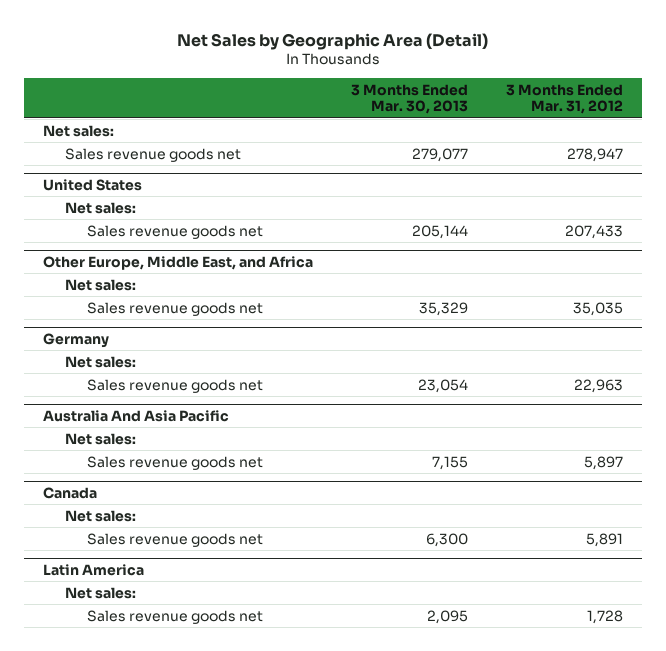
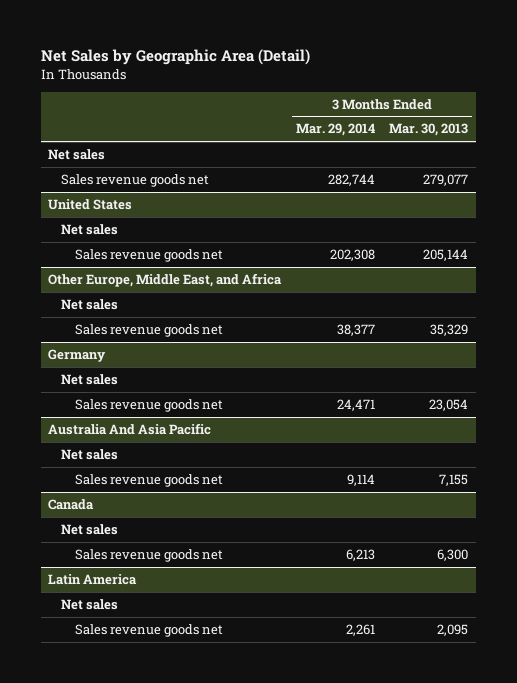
- | 3 Months Ended Mar. 30, 2013 | 3 Months Ended Mar. 31, 2012
+ | 3 Months Ended Mar. 29, 2014 | 3 Months Ended Mar. 30, 2013
- Net sales:
+ Net sales
@ United States
- Net sales:
+ Net sales
@ Other Europe, Middle East, and Africa
- Net sales:
+ Net sales
@ Germany
- Net sales:
+ Net sales
@ Australia And Asia Pacific
- Net sales:
+ Net sales
@ Canada
- Net sales:
+ Net sales
@ Latin America
- Net sales:
+ Net sales

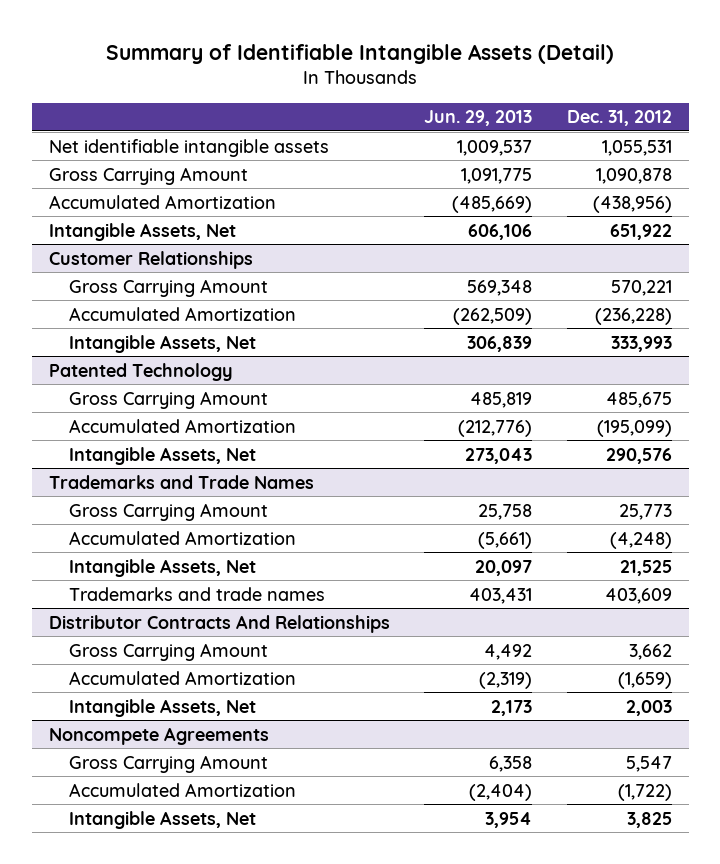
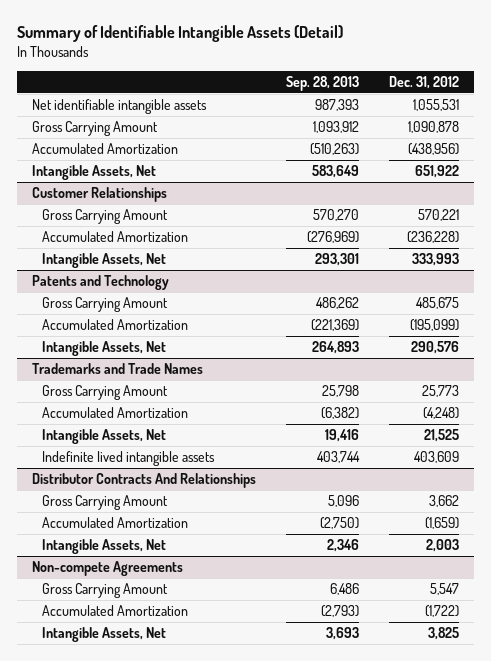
- | Jun. 29, 2013 | Dec. 31, 2012
+ | Sep. 28, 2013 | Dec. 31, 2012
- Patented Technology
+ Patents and Technology
@ Trademarks and Trade Names
- Trademarks and trade names | 403,431 | 403,609
+ Indefinite lived intangible assets | 403,744 | 403,609
- Noncompete Agreements
+ Non-compete Agreements

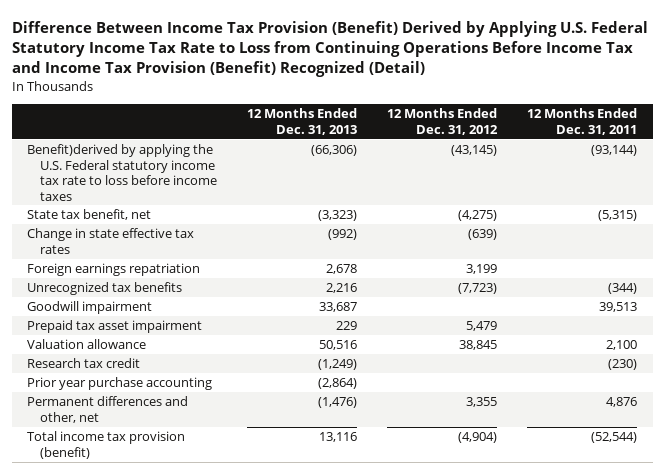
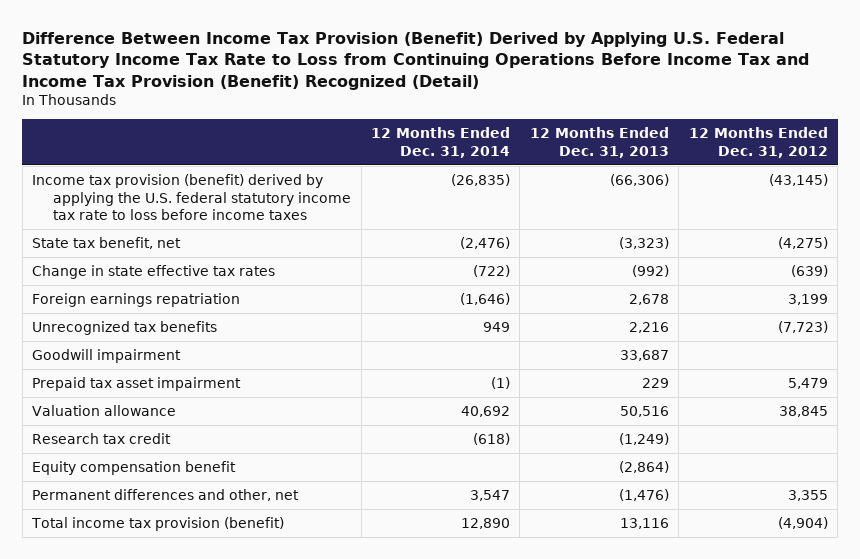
- | 12 Months Ended Dec. 31, 2013 | 12 Months Ended Dec. 31, 2012 | 12 Months Ended Dec. 31, 2011
+ | 12 Months Ended Dec. 31, 2014 | 12 Months Ended Dec. 31, 2013 | 12 Months Ended Dec. 31, 2012
- Benefit)derived by applying the U.S. Federal statutory income tax rate to loss before income taxes | (66,306) | (43,145) | (93,144)
+ Income tax provision (benefit) derived by applying the U.S. federal statutory income tax rate to loss before income taxes | (26,835) | (66,306) | (43,145)
- Prior year purchase accounting | (2,864) | |
+ Equity compensation benefit | | (2,864) |

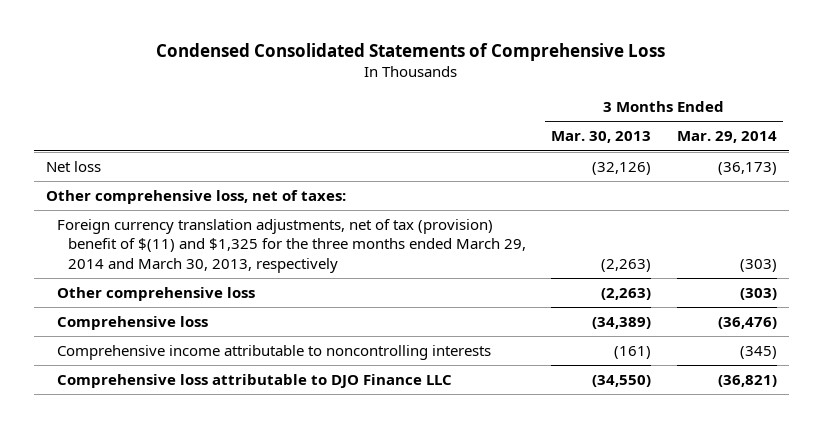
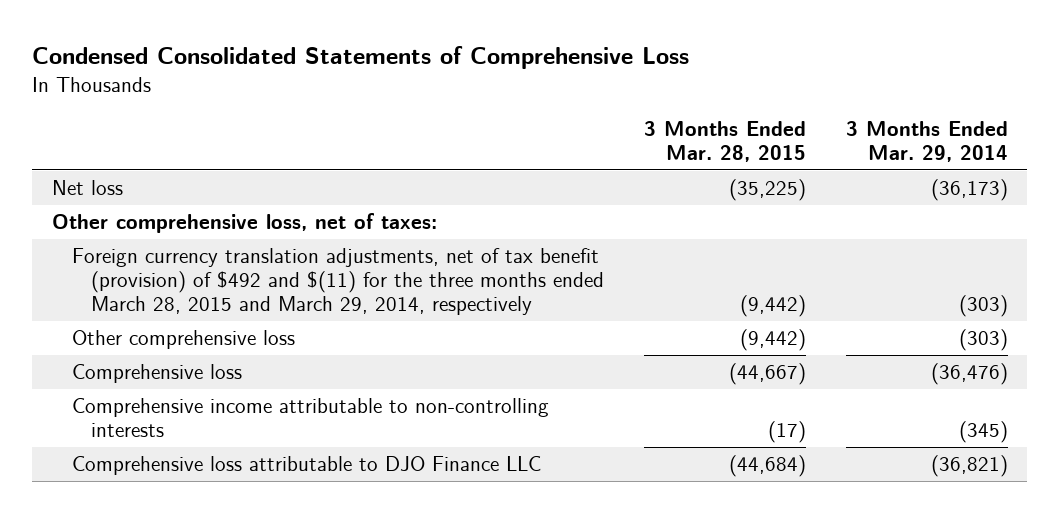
- | 3 Months Ended Mar. 30, 2013 | 3 Months Ended Mar. 29, 2014
+ | 3 Months Ended Mar. 28, 2015 | 3 Months Ended Mar. 29, 2014
- Foreign currency translation adjustments, net of tax (provision) benefit of $(11) and $1,325 for the three months ended March 29, 2014 and March 30, 2013, respectively | (2,263) | (303)
+ Foreign currency translation adjustments, net of tax benefit (provision) of $492 and $(11) for the three months ended March 28, 2015 and March 29, 2014, respectively | (9,442) | (303)
- Comprehensive income attributable to noncontrolling interests | (161) | (345)
+ Comprehensive income attributable to non-controlling interests | (17) | (345)

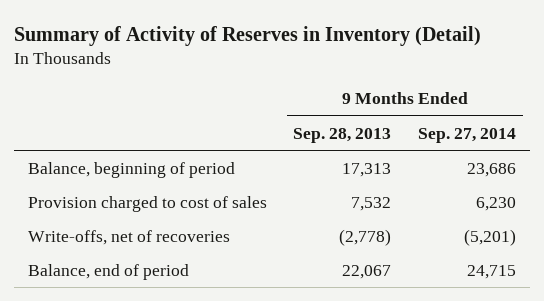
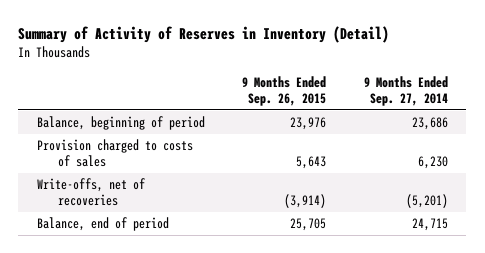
- | 9 Months Ended Sep. 28, 2013 | 9 Months Ended Sep. 27, 2014
+ | 9 Months Ended Sep. 26, 2015 | 9 Months Ended Sep. 27, 2014
- Provision charged to cost of sales | 7,532 | 6,230
+ Provision charged to costs of sales | 5,643 | 6,230

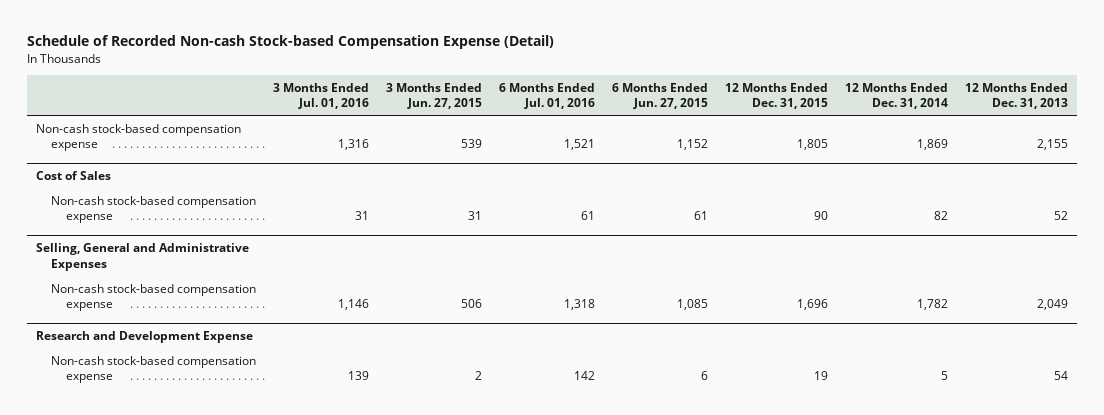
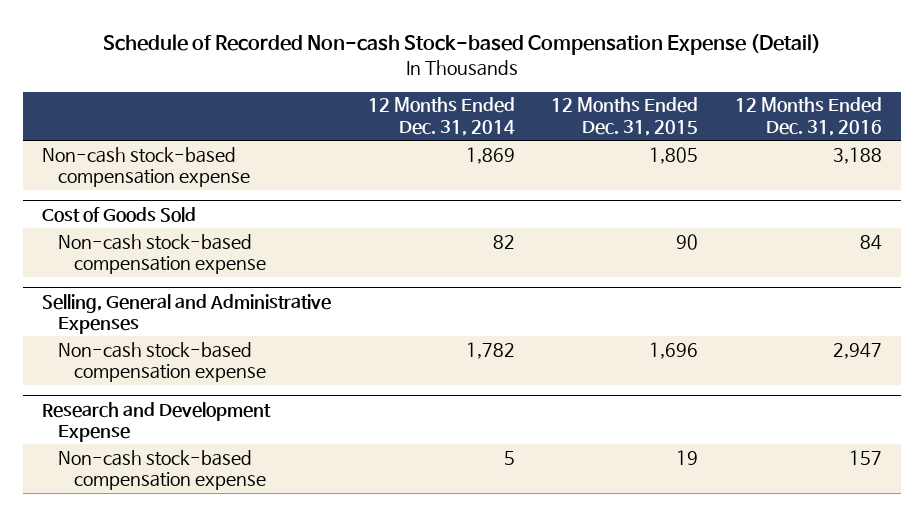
- | 3 Months Ended Jul. 01, 2016 | 3 Months Ended Jun. 27, 2015 | 6 Months Ended Jul. 01, 2016 | 6 Months Ended Jun. 27, 2015 | 12 Months Ended Dec. 31, 2015 | 12 Months Ended Dec. 31, 2014 | 12 Months Ended Dec. 31, 2013
+ | 12 Months Ended Dec. 31, 2014 | 12 Months Ended Dec. 31, 2015 | 12 Months Ended Dec. 31, 2016
- Cost of Sales
+ Cost of Goods Sold

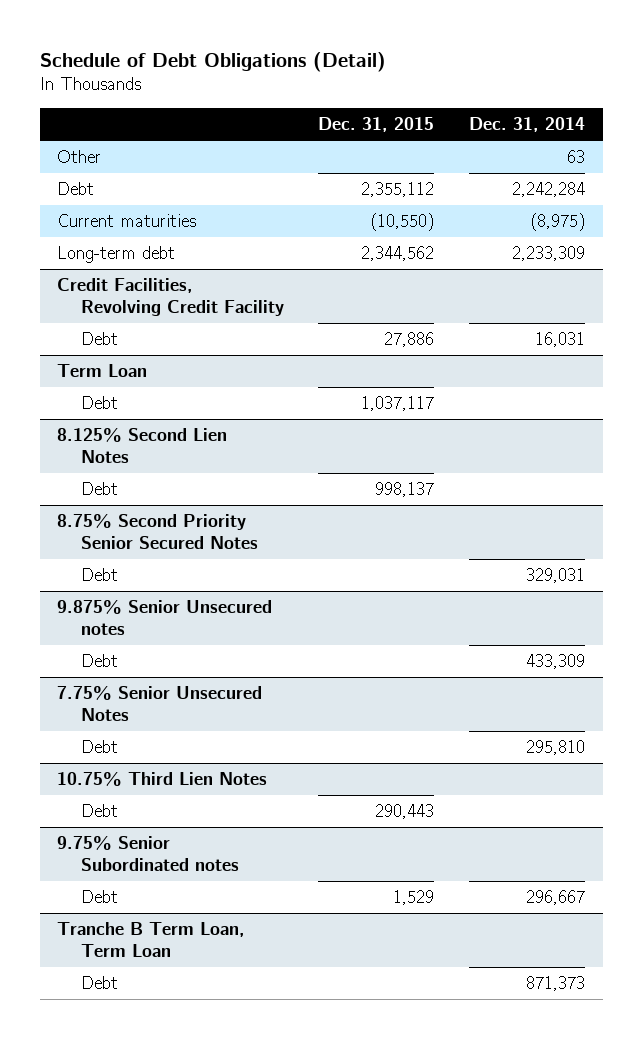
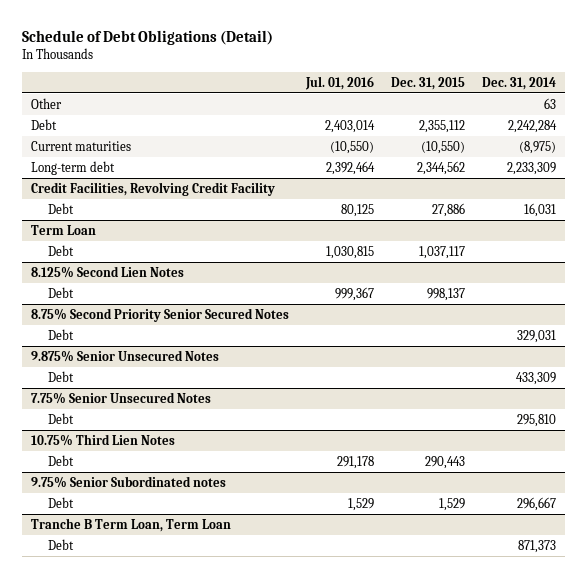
- | Dec. 31, 2015 | Dec. 31, 2014
+ | Jul. 01, 2016 | Dec. 31, 2015 | Dec. 31, 2014
- 9.875% Senior Unsecured notes
+ 9.875% Senior Unsecured Notes

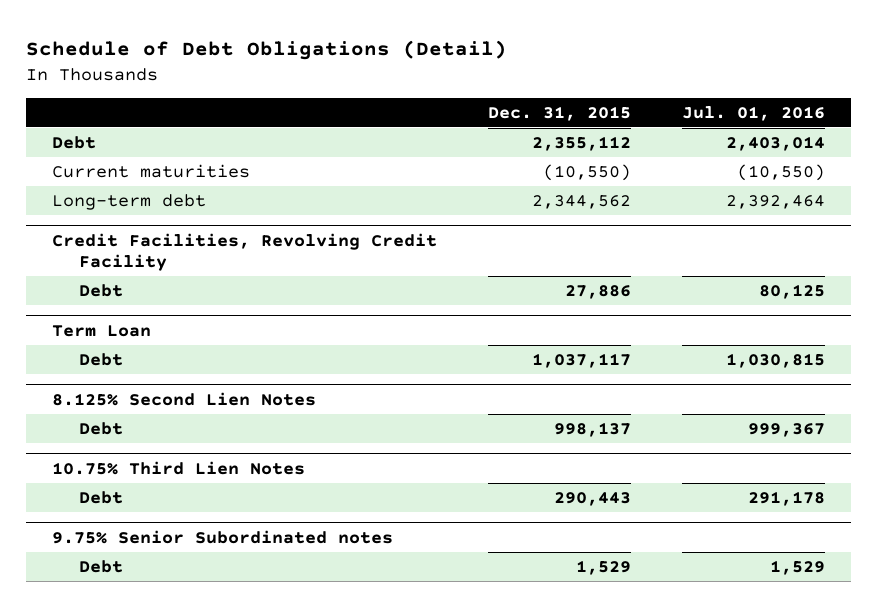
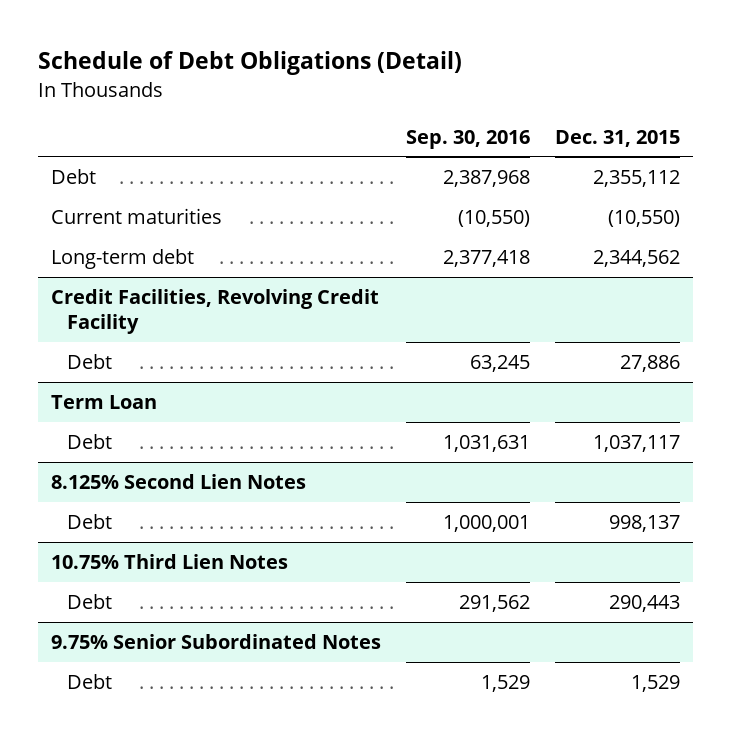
- | Dec. 31, 2015 | Jul. 01, 2016
+ | Sep. 30, 2016 | Dec. 31, 2015
- 9.75% Senior Subordinated notes
+ 9.75% Senior Subordinated Notes

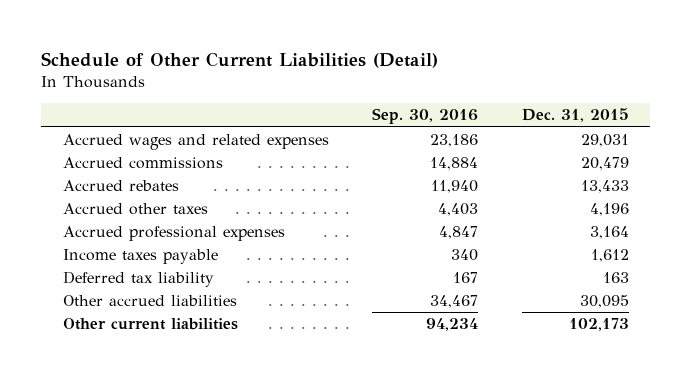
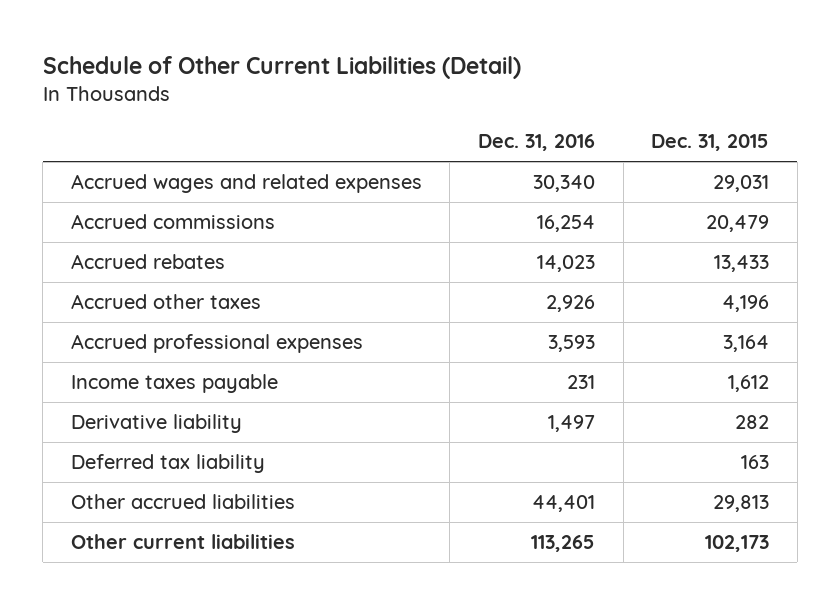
- | Sep. 30, 2016 | Dec. 31, 2015
+ | Dec. 31, 2016 | Dec. 31, 2015
+ Derivative liability | 1,497 | 282
- Other accrued liabilities | 34,467 | 30,095
+ Other accrued liabilities | 44,401 | 29,813

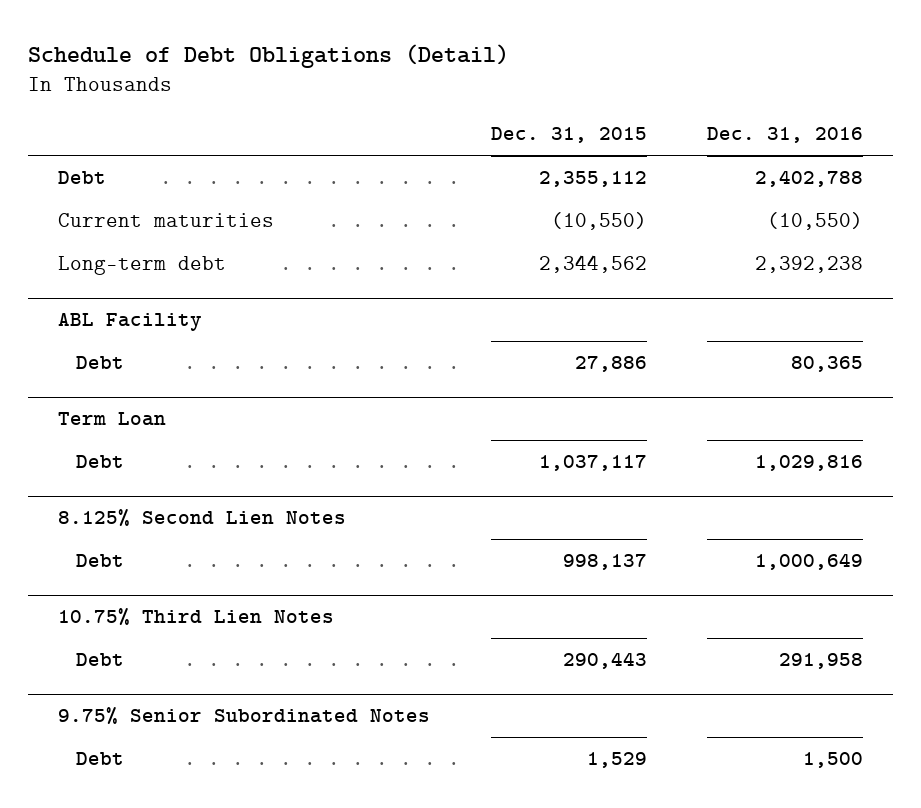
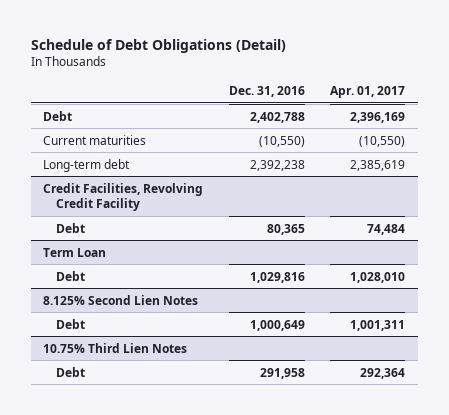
- | Dec. 31, 2015 | Dec. 31, 2016
+ | Dec. 31, 2016 | Apr. 01, 2017
- ABL Facility
+ Credit Facilities, Revolving Credit Facility
- 9.75% Senior Subordinated Notes
- Debt | 1,529 | 1,500

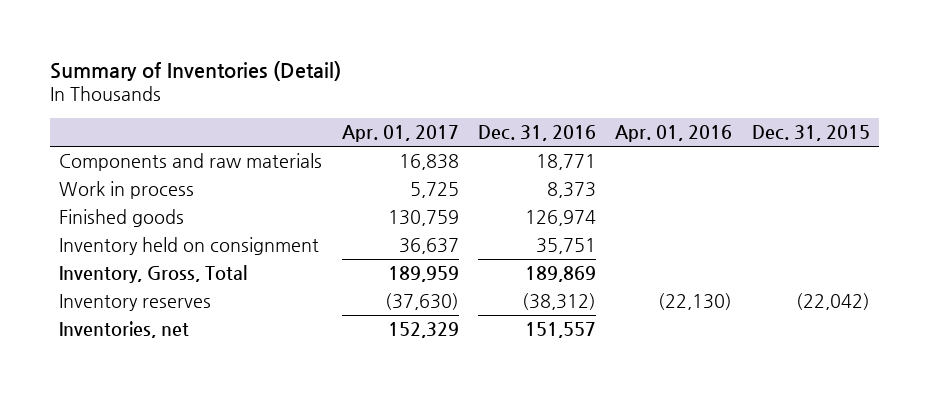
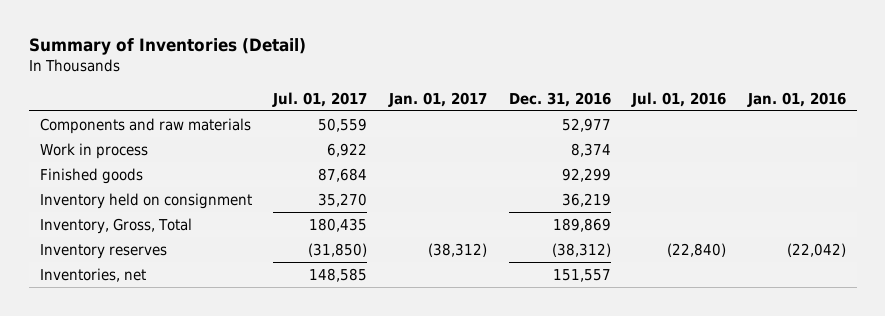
- | Apr. 01, 2017 | Dec. 31, 2016 | Apr. 01, 2016 | Dec. 31, 2015
+ | Jul. 01, 2017 | Jan. 01, 2017 | Dec. 31, 2016 | Jul. 01, 2016 | Jan. 01, 2016
- Components and raw materials | 16,838 | 18,771 | |
- Work in process | 5,725 | 8,373 | |
- Finished goods | 130,759 | 126,974 | |
- Inventory held on consignment | 36,637 | 35,751 | |
+ Components and raw materials | 50,559 | | 52,977 | |
+ Work in process | 6,922 | | 8,374 | |
+ Finished goods | 87,684 | | 92,299 | |
+ Inventory held on consignment | 35,270 | | 36,219 | |

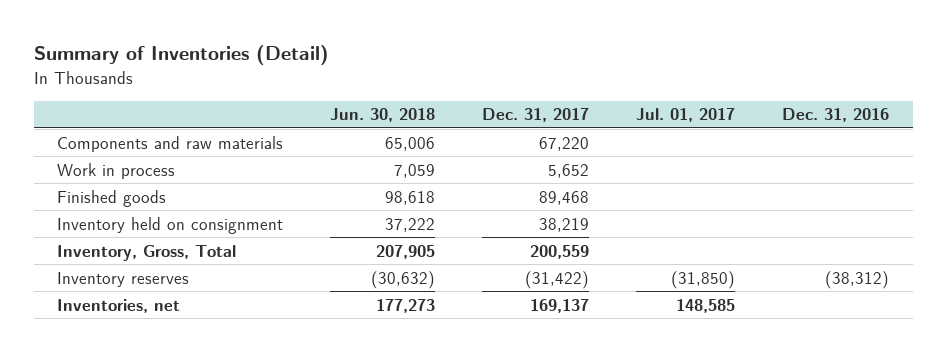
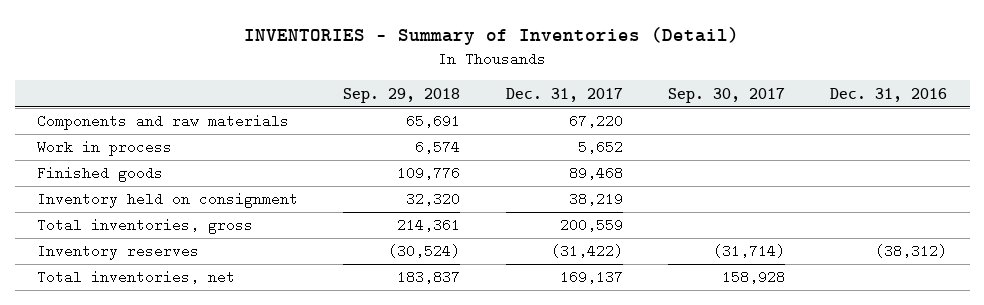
- Summary of Inventories (Detail)
+ INVENTORIES - Summary of Inventories (Detail)
- | Jun. 30, 2018 | Dec. 31, 2017 | Jul. 01, 2017 | Dec. 31, 2016
+ | Sep. 29, 2018 | Dec. 31, 2017 | Sep. 30, 2017 | Dec. 31, 2016
- Inventory, Gross, Total | 207,905 | 200,559 | |
+ Total inventories, gross | 214,361 | 200,559 | |
- Inventories, net | 177,273 | 169,137 | 148,585 |
+ Total inventories, net | 183,837 | 169,137 | 158,928 |

